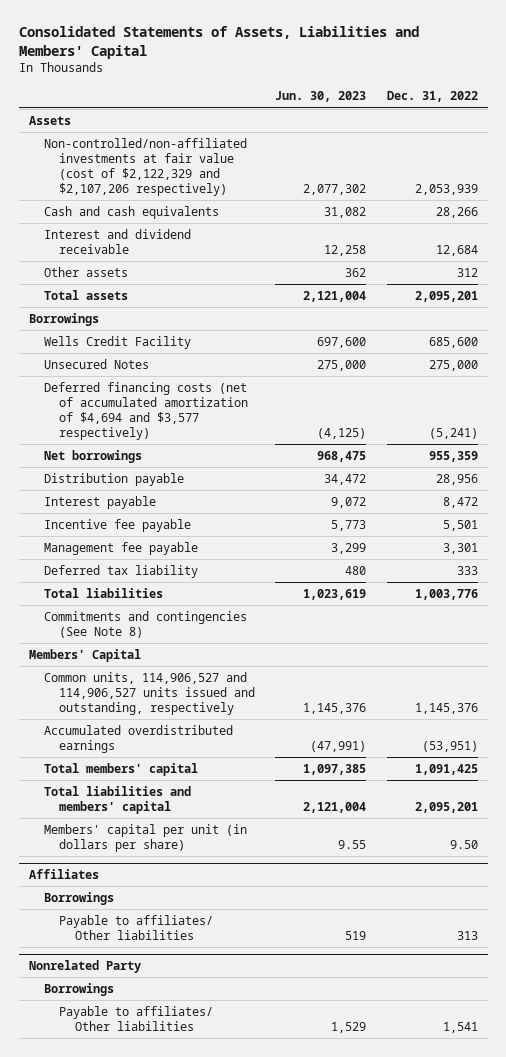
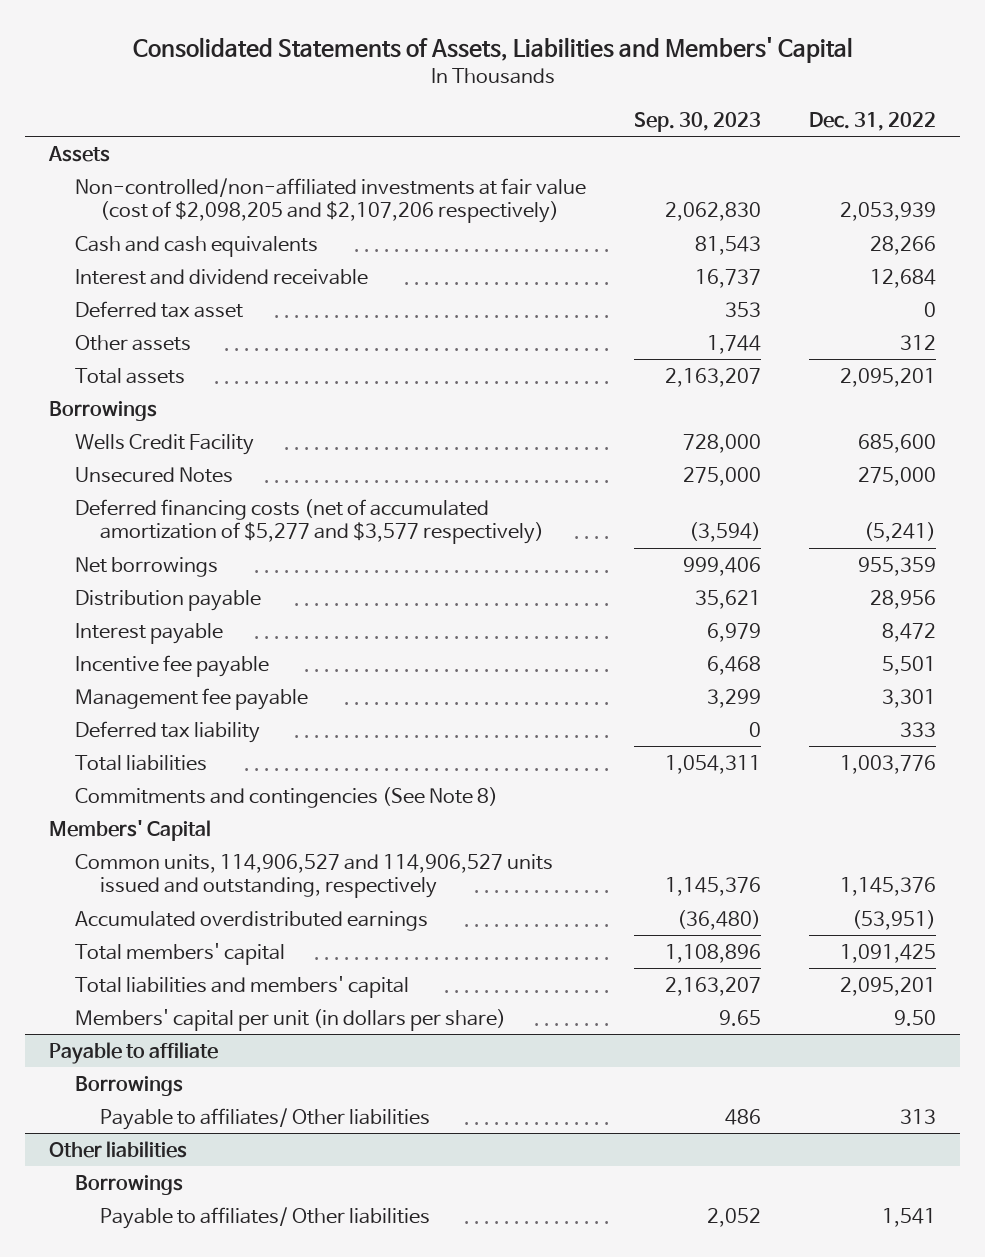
- | Jun. 30, 2023 | Dec. 31, 2022
+ | Sep. 30, 2023 | Dec. 31, 2022
- Non-controlled/non-affiliated investments at fair value (cost of $2,122,329 and $2,107,206 respectively) | 2,077,302 | 2,053,939
+ Non-controlled/non-affiliated investments at fair value (cost of $2,098,205 and $2,107,206 respectively) | 2,062,830 | 2,053,939
+ Deferred tax asset | 353 | 0
- Deferred financing costs (net of accumulated amortization of $4,694 and $3,577 respectively) | (4,125) | (5,241)
+ Deferred financing costs (net of accumulated amortization of $5,277 and $3,577 respectively) | (3,594) | (5,241)
- Affiliates
+ Payable to affiliate
- Nonrelated Party
+ Other liabilities

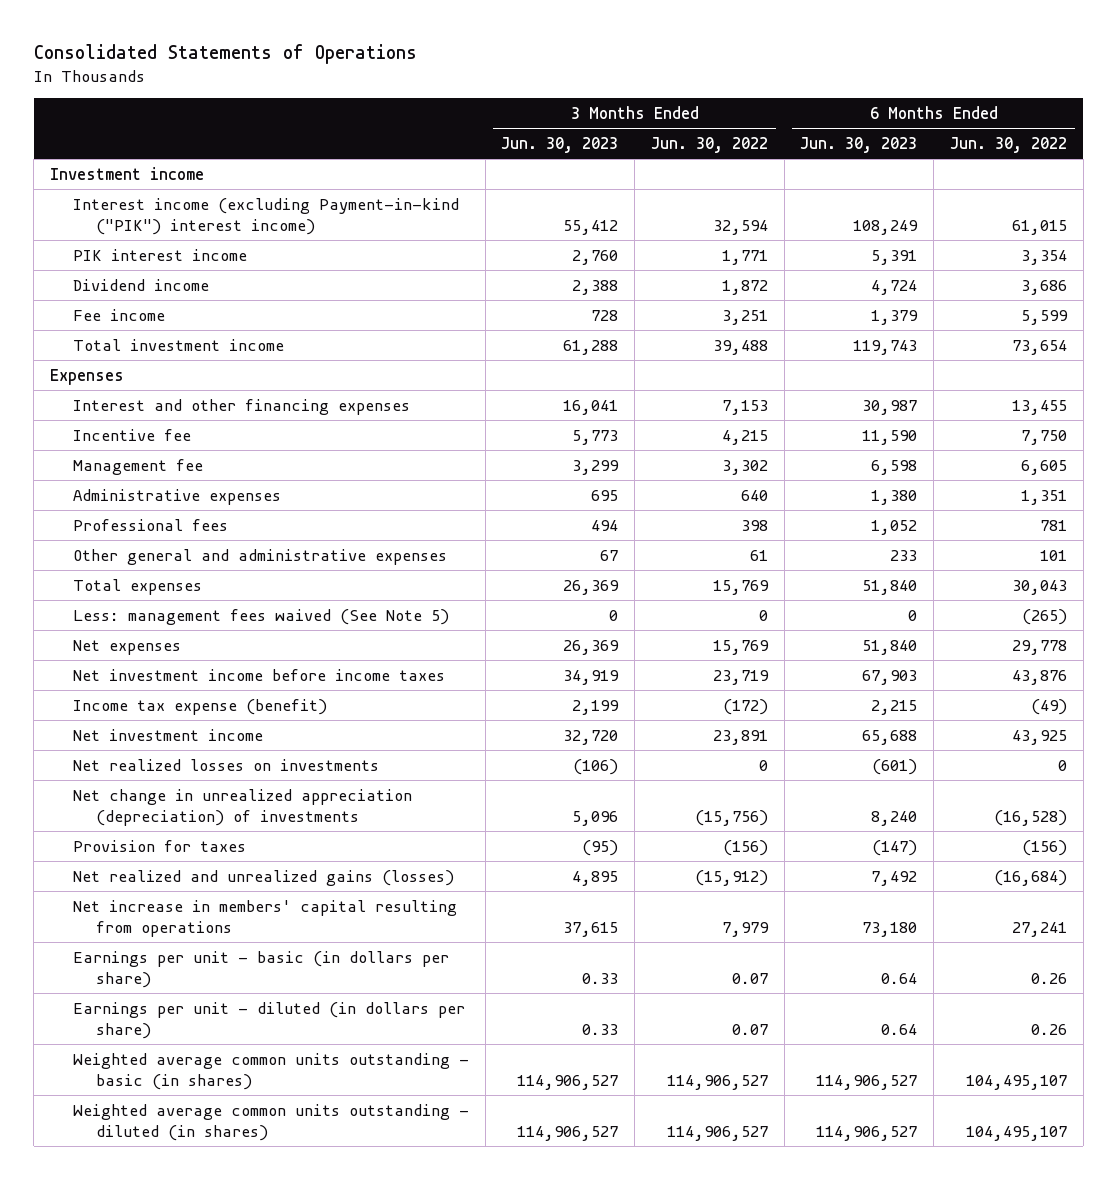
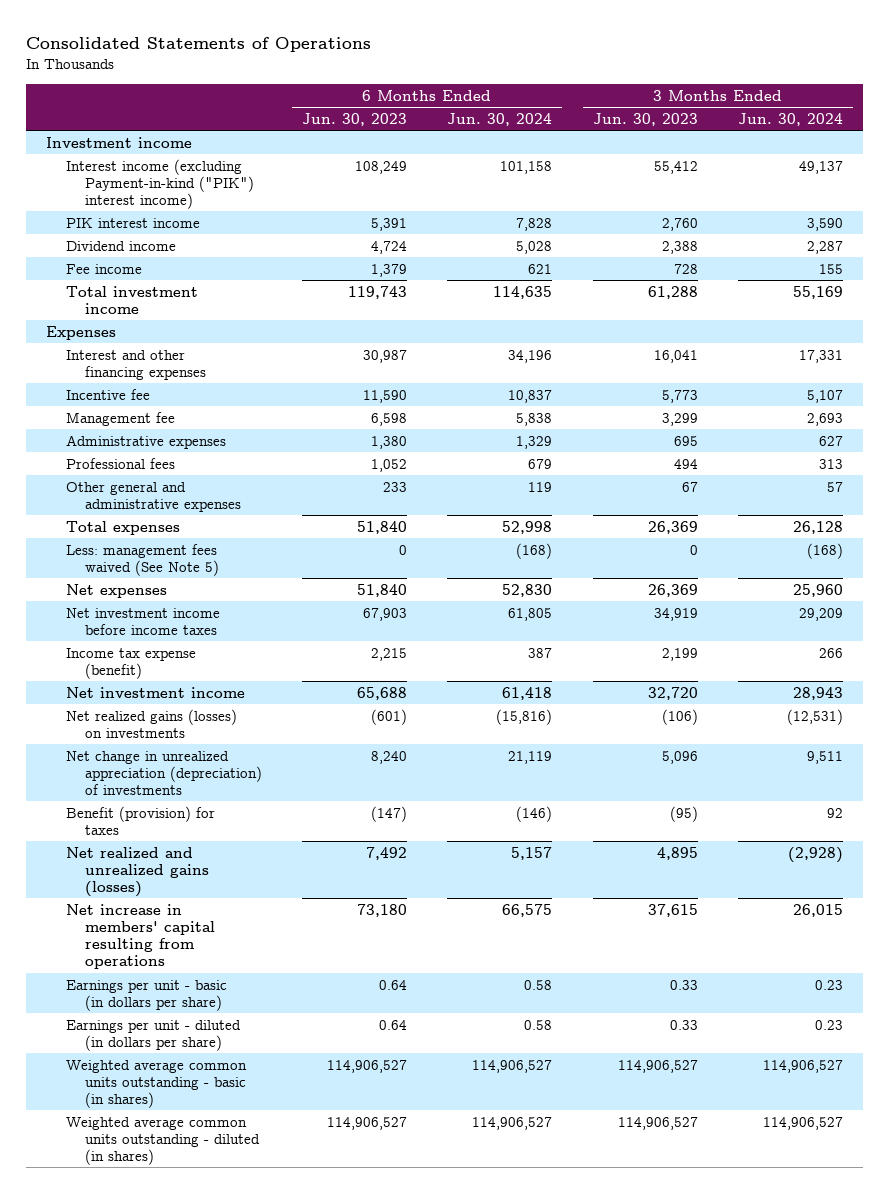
- | 3 Months Ended Jun. 30, 2023 | 3 Months Ended Jun. 30, 2022 | 6 Months Ended Jun. 30, 2023 | 6 Months Ended Jun. 30, 2022
+ | 6 Months Ended Jun. 30, 2023 | 6 Months Ended Jun. 30, 2024 | 3 Months Ended Jun. 30, 2023 | 3 Months Ended Jun. 30, 2024
- Net realized losses on investments | (106) | 0 | (601) | 0
+ Net realized gains (losses) on investments | (601) | (15,816) | (106) | (12,531)
- Provision for taxes | (95) | (156) | (147) | (156)
+ Benefit (provision) for taxes | (147) | (146) | (95) | 92

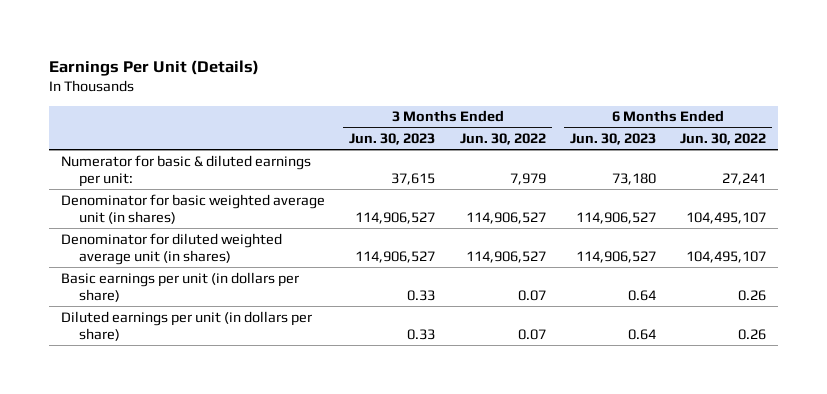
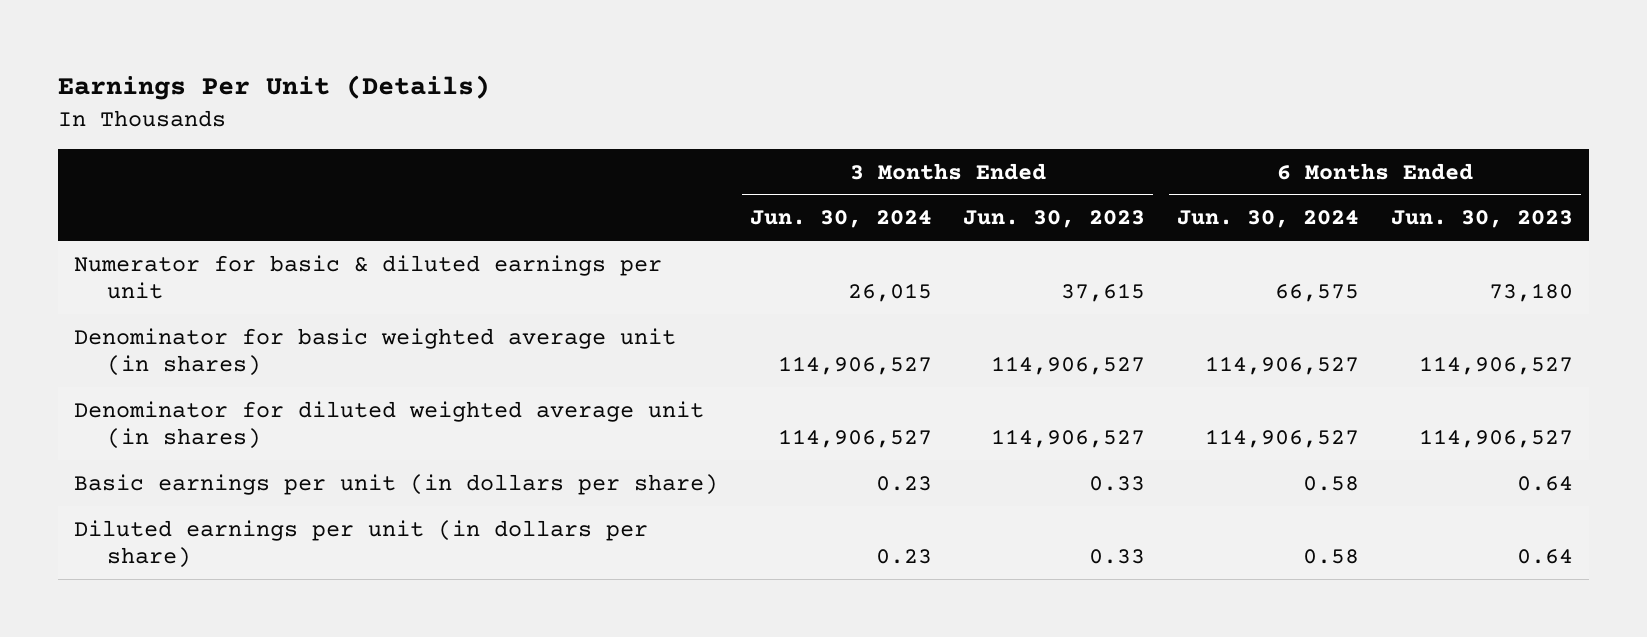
- | 3 Months Ended Jun. 30, 2023 | 3 Months Ended Jun. 30, 2022 | 6 Months Ended Jun. 30, 2023 | 6 Months Ended Jun. 30, 2022
+ | 3 Months Ended Jun. 30, 2024 | 3 Months Ended Jun. 30, 2023 | 6 Months Ended Jun. 30, 2024 | 6 Months Ended Jun. 30, 2023
- Numerator for basic & diluted earnings per unit: | 37,615 | 7,979 | 73,180 | 27,241
+ Numerator for basic & diluted earnings per unit | 26,015 | 37,615 | 66,575 | 73,180

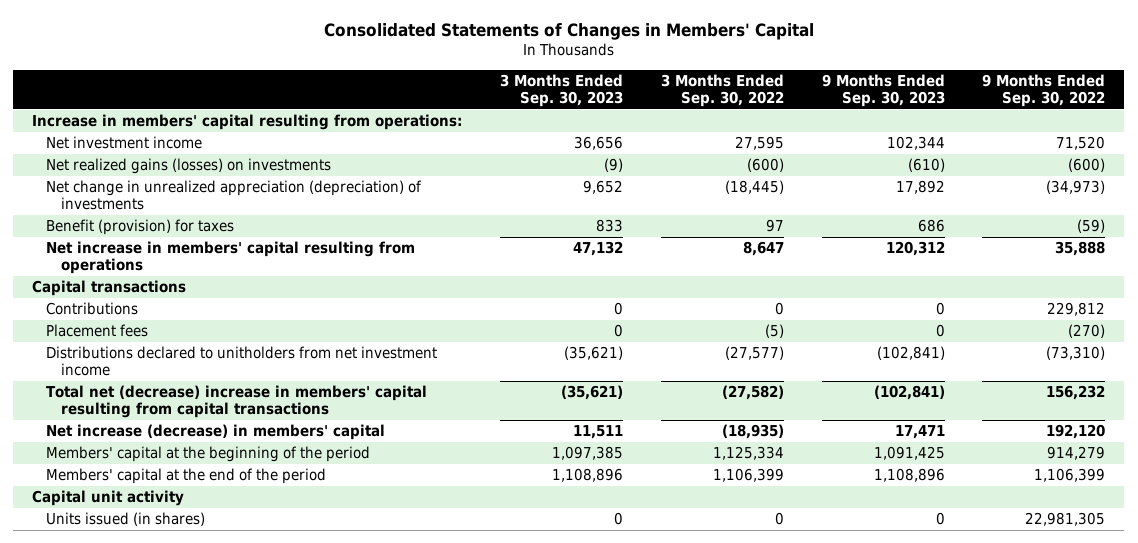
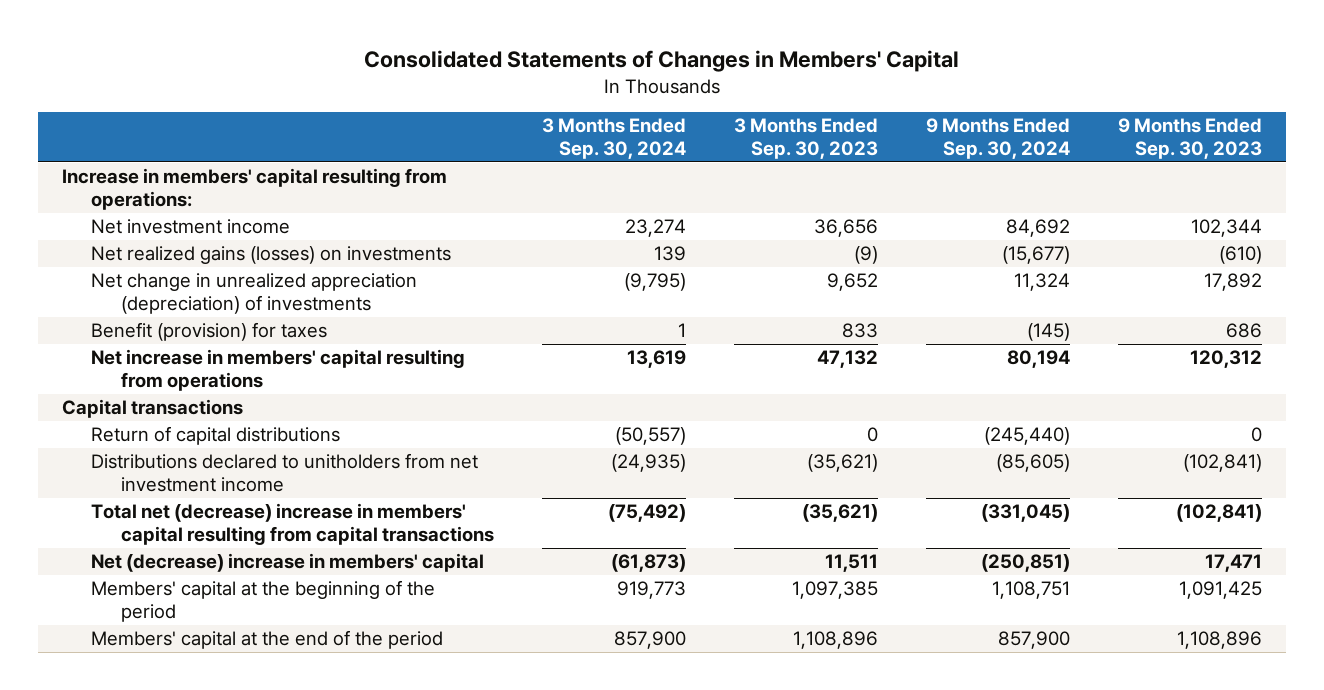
- | 3 Months Ended Sep. 30, 2023 | 3 Months Ended Sep. 30, 2022 | 9 Months Ended Sep. 30, 2023 | 9 Months Ended Sep. 30, 2022
+ | 3 Months Ended Sep. 30, 2024 | 3 Months Ended Sep. 30, 2023 | 9 Months Ended Sep. 30, 2024 | 9 Months Ended Sep. 30, 2023
- Contributions | 0 | 0 | 0 | 229,812
- Placement fees | 0 | (5) | 0 | (270)
+ Return of capital distributions | (50,557) | 0 | (245,440) | 0
- Net increase (decrease) in members' capital | 11,511 | (18,935) | 17,471 | 192,120
+ Net (decrease) increase in members' capital | (61,873) | 11,511 | (250,851) | 17,471
- Capital unit activity
- Units issued (in shares) | 0 | 0 | 0 | 22,981,305

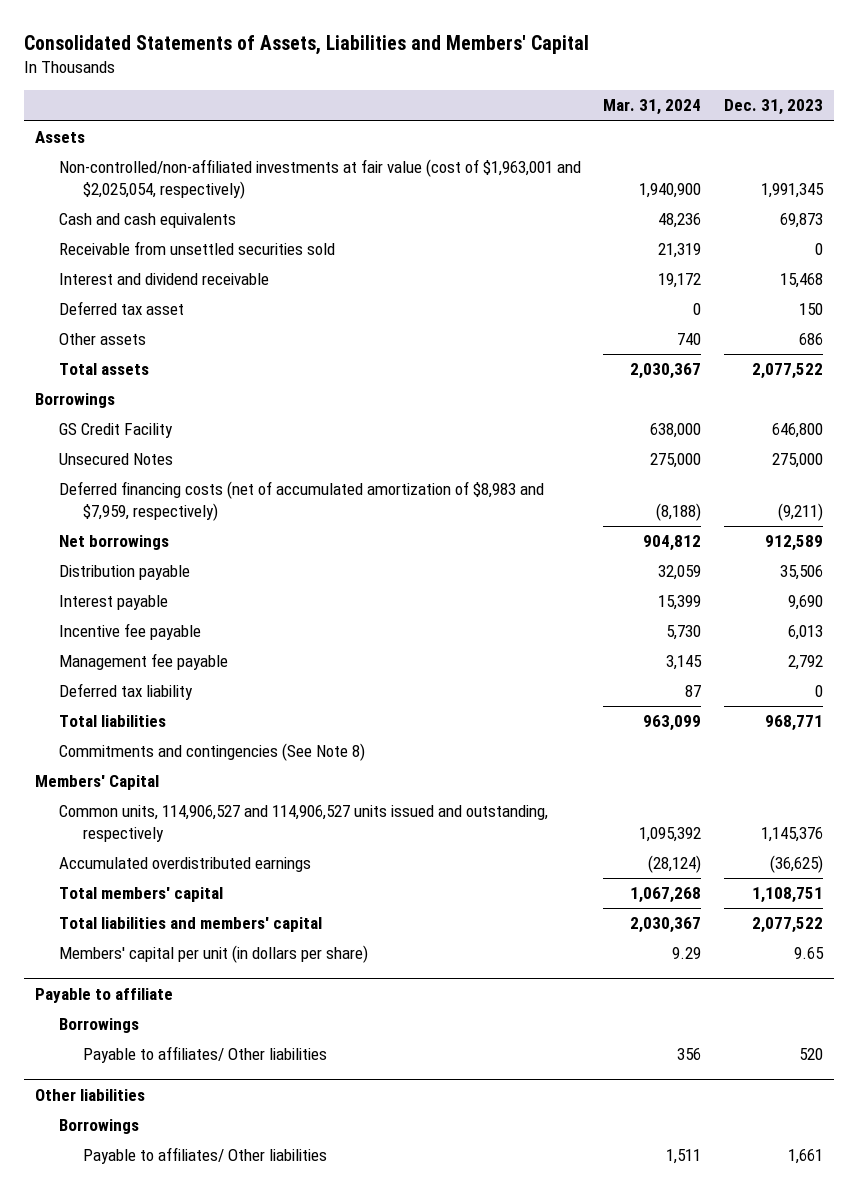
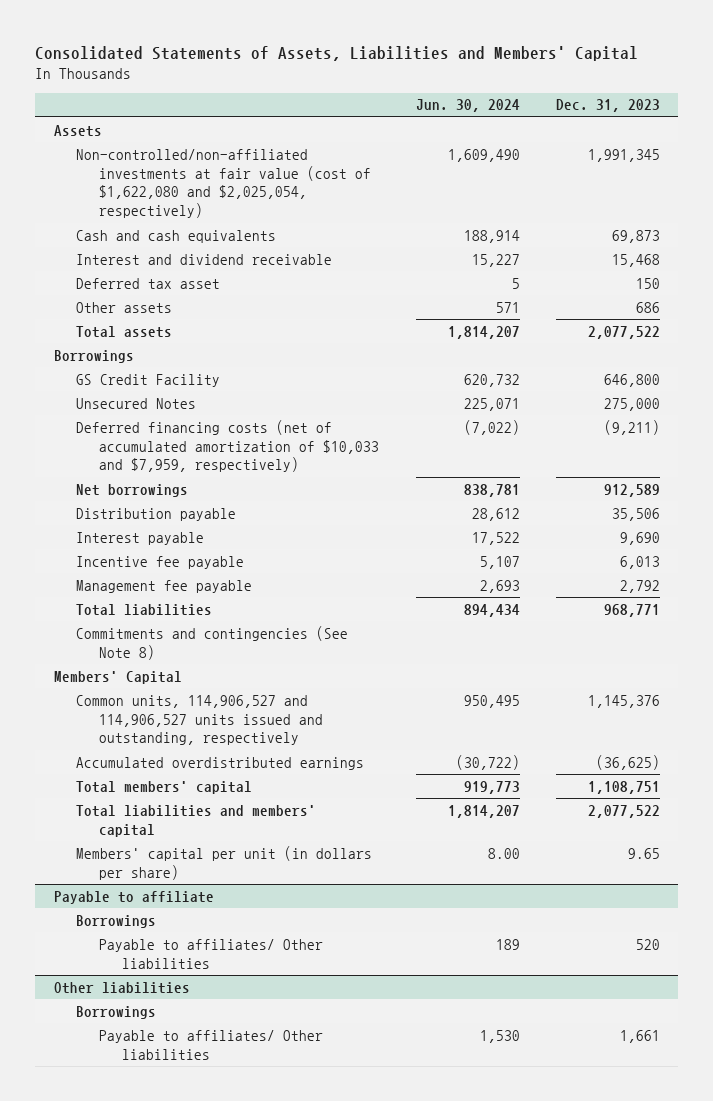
- | Mar. 31, 2024 | Dec. 31, 2023
+ | Jun. 30, 2024 | Dec. 31, 2023
- Non-controlled/non-affiliated investments at fair value (cost of $1,963,001 and $2,025,054, respectively) | 1,940,900 | 1,991,345
+ Non-controlled/non-affiliated investments at fair value (cost of $1,622,080 and $2,025,054, respectively) | 1,609,490 | 1,991,345
- Receivable from unsettled securities sold | 21,319 | 0
- Deferred financing costs (net of accumulated amortization of $8,983 and $7,959, respectively) | (8,188) | (9,211)
+ Deferred financing costs (net of accumulated amortization of $10,033 and $7,959, respectively) | (7,022) | (9,211)
- Deferred tax liability | 87 | 0

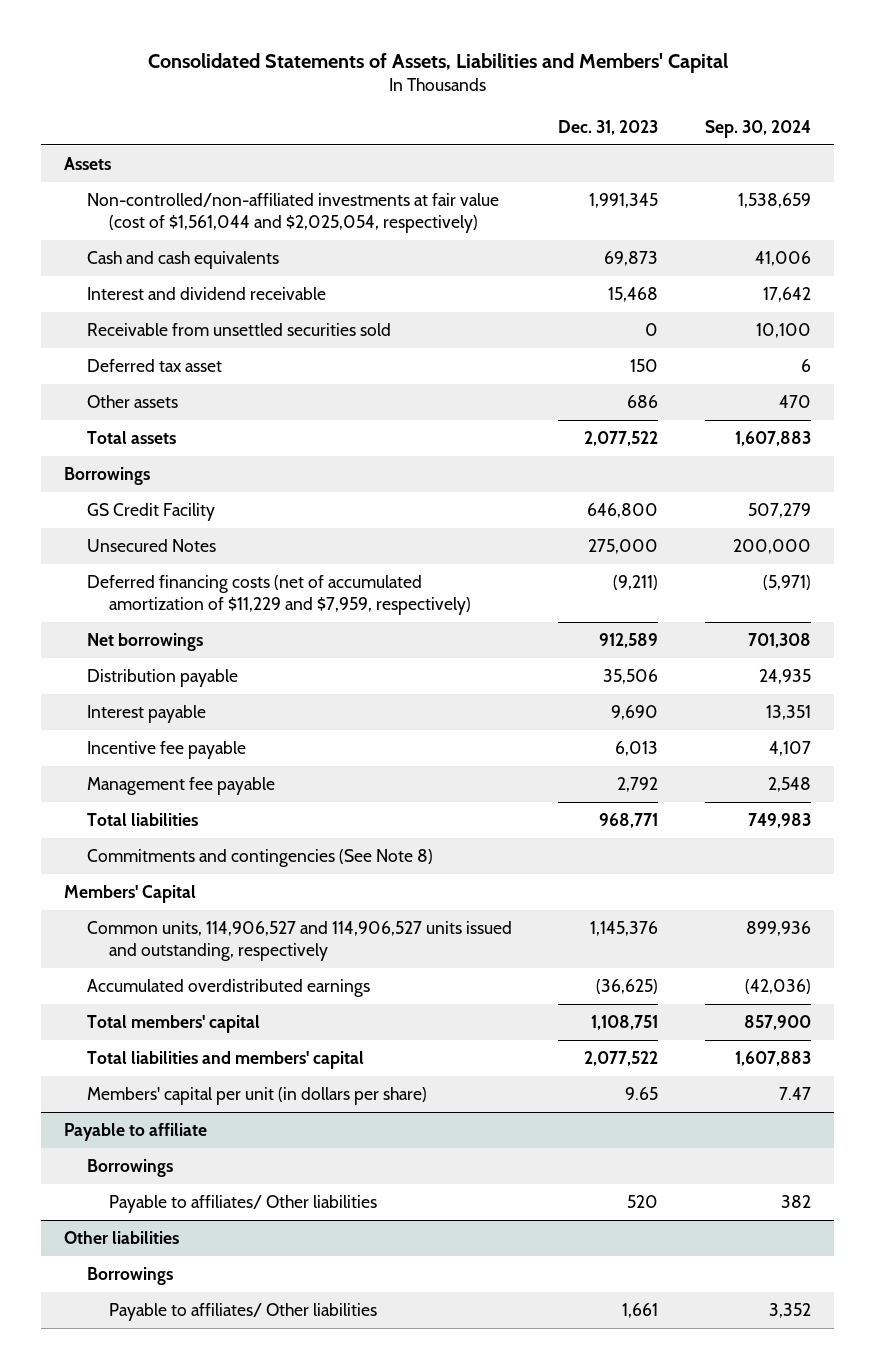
- | Jun. 30, 2024 | Dec. 31, 2023
+ | Dec. 31, 2023 | Sep. 30, 2024
- Non-controlled/non-affiliated investments at fair value (cost of $1,622,080 and $2,025,054, respectively) | 1,609,490 | 1,991,345
+ Non-controlled/non-affiliated investments at fair value (cost of $1,561,044 and $2,025,054, respectively) | 1,991,345 | 1,538,659
+ Receivable from unsettled securities sold | 0 | 10,100
- Deferred financing costs (net of accumulated amortization of $10,033 and $7,959, respectively) | (7,022) | (9,211)
+ Deferred financing costs (net of accumulated amortization of $11,229 and $7,959, respectively) | (9,211) | (5,971)

